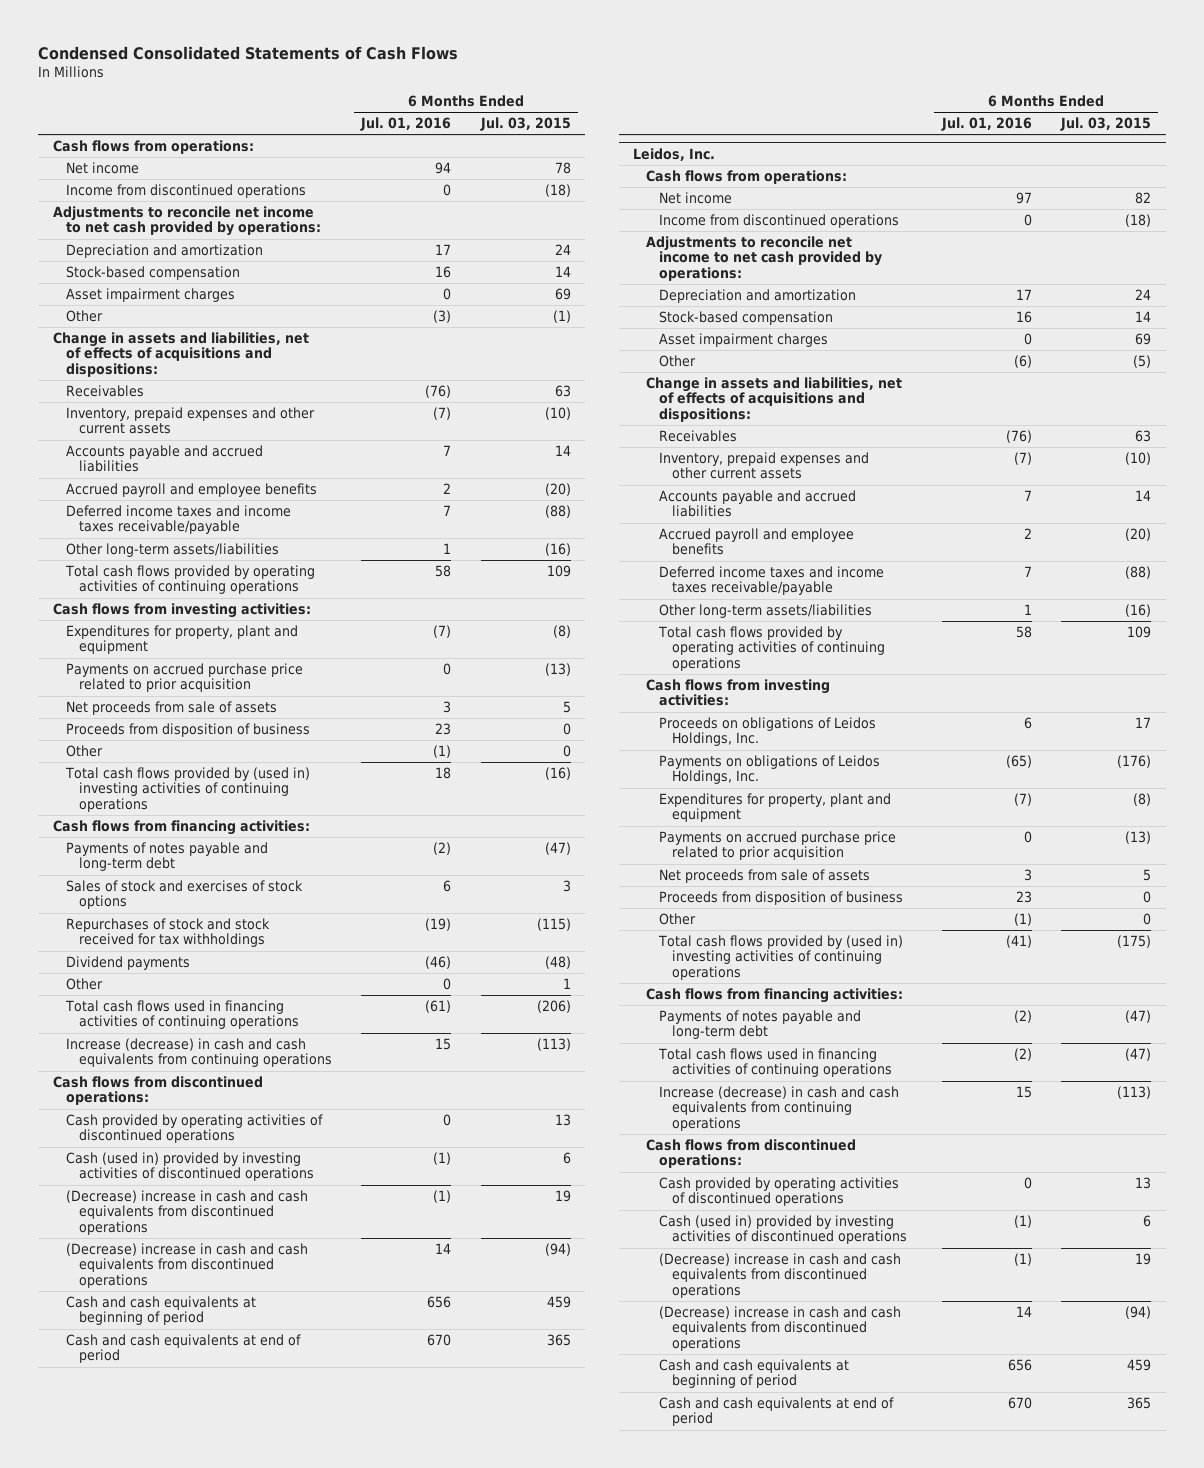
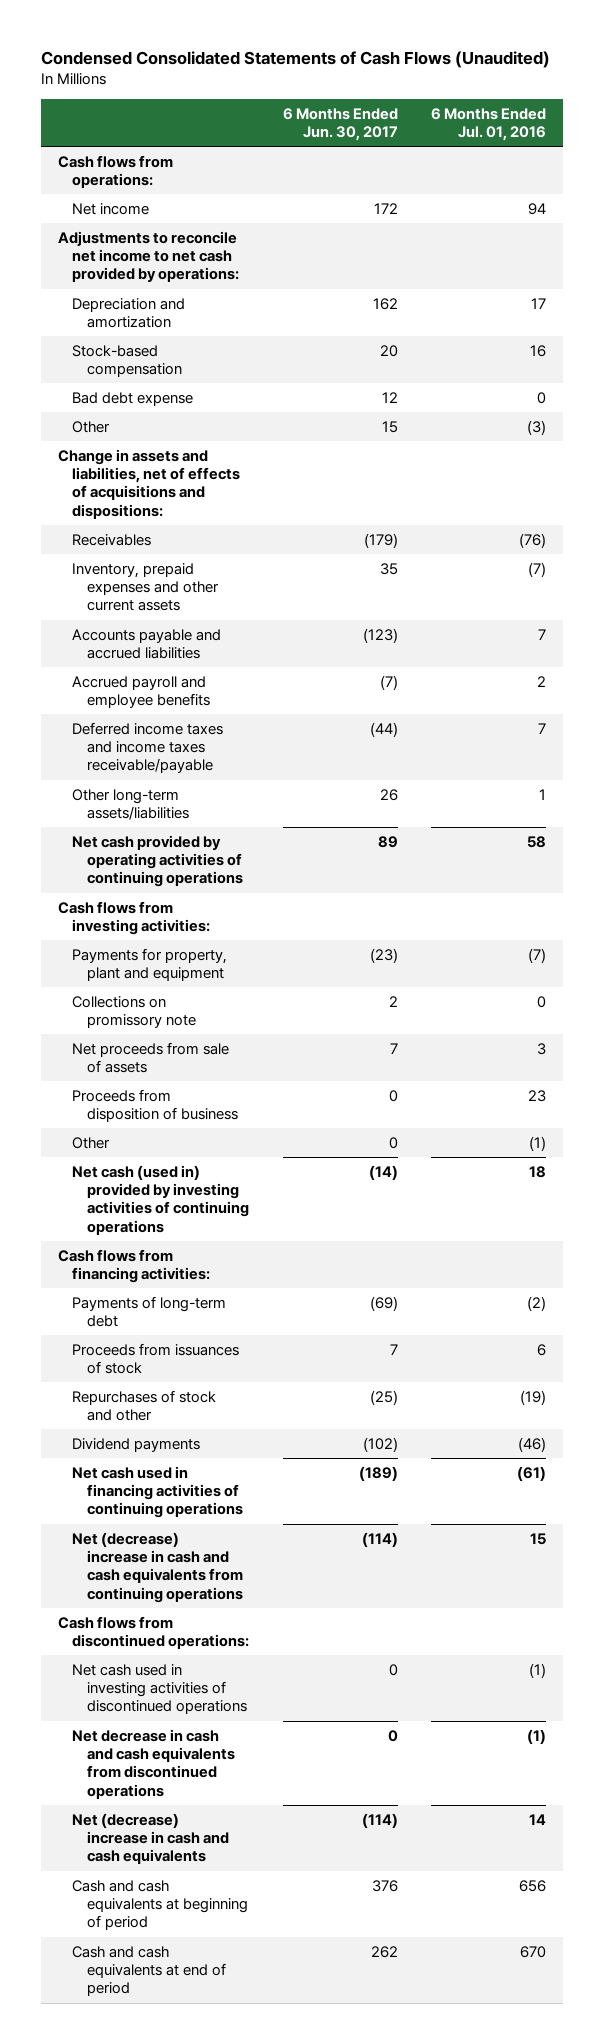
- Condensed Consolidated Statements of Cash Flows
+ Condensed Consolidated Statements of Cash Flows (Unaudited)
- | 6 Months Ended Jul. 01, 2016 | 6 Months Ended Jul. 03, 2015
+ | 6 Months Ended Jun. 30, 2017 | 6 Months Ended Jul. 01, 2016
- Income from discontinued operations | 0 | (18)
- Asset impairment charges | 0 | 69
+ Bad debt expense | 12 | 0
- Total cash flows provided by operating activities of continuing operations | 58 | 109
+ Net cash provided by operating activities of continuing operations | 89 | 58
- Expenditures for property, plant and equipment | (7) | (8)
- Payments on accrued purchase price related to prior acquisition | 0 | (13)
+ Payments for property, plant and equipment | (23) | (7)
+ Collections on promissory note | 2 | 0
- Total cash flows provided by (used in) investing activities of continuing operations | 18 | (16)
+ Net cash (used in) provided by investing activities of continuing operations | (14) | 18
- Payments of notes payable and long-term debt | (2) | (47)
- Sales of stock and exercises of stock options | 6 | 3
- Repurchases of stock and stock received for tax withholdings | (19) | (115)
+ Payments of long-term debt | (69) | (2)
+ Proceeds from issuances of stock | 7 | 6
+ Repurchases of stock and other | (25) | (19)
- Other | 0 | 1
- Total cash flows used in financing activities of continuing operations | (61) | (206)
- Increase (decrease) in cash and cash equivalents from continuing operations | 15 | (113)
- Cash flows from discontinued operations:
- Cash provided by operating activities of discontinued operations | 0 | 13
- Cash (used in) provided by investing activities of discontinued operations | (1) | 6
- (Decrease) increase in cash and cash equivalents from discontinued operations | (1) | 19
- (Decrease) increase in cash and cash equivalents from discontinued operations | 14 | (94)
- Cash and cash equivalents at beginning of period | 656 | 459
- Cash and cash equivalents at end of period | 670 | 365
- Leidos, Inc.
- Cash flows from operations:
- Net income | 97 | 82
- Income from discontinued operations | 0 | (18)
- Adjustments to reconcile net income to net cash provided by operations:
- Depreciation and amortization | 17 | 24
- Stock-based compensation | 16 | 14
- Asset impairment charges | 0 | 69
- Other | (6) | (5)
- Change in assets and liabilities, net of effects of acquisitions and dispositions:
- Receivables | (76) | 63
- Inventory, prepaid expenses and other current assets | (7) | (10)
- Accounts payable and accrued liabilities | 7 | 14
- Accrued payroll and employee benefits | 2 | (20)
- Deferred income taxes and income taxes receivable/payable | 7 | (88)
- Other long-term assets/liabilities | 1 | (16)
- Total cash flows provided by operating activities of continuing operations | 58 | 109
- Cash flows from investing activities:
- Proceeds on obligations of Leidos Holdings, Inc. | 6 | 17
- Payments on obligations of Leidos Holdings, Inc. | (65) | (176)
- Expenditures for property, plant and equipment | (7) | (8)
- Payments on accrued purchase price related to prior acquisition | 0 | (13)
- Net proceeds from sale of assets | 3 | 5
- Proceeds from disposition of business | 23 | 0
- Other | (1) | 0
- Total cash flows provided by (used in) investing activities of continuing operations | (41) | (175)
- Cash flows from financing activities:
- Payments of notes payable and long-term debt | (2) | (47)
- Total cash flows used in financing activities of continuing operations | (2) | (47)
- Increase (decrease) in cash and cash equivalents from continuing operations | 15 | (113)
+ Net cash used in financing activities of continuing operations | (189) | (61)
+ Net (decrease) increase in cash and cash equivalents from continuing operations | (114) | 15
- Cash provided by operating activities of discontinued operations | 0 | 13
- Cash (used in) provided by investing activities of discontinued operations | (1) | 6
- (Decrease) increase in cash and cash equivalents from discontinued operations | (1) | 19
- (Decrease) increase in cash and cash equivalents from discontinued operations | 14 | (94)
+ Net cash used in investing activities of discontinued operations | 0 | (1)
+ Net decrease in cash and cash equivalents from discontinued operations | 0 | (1)
+ Net (decrease) increase in cash and cash equivalents | (114) | 14

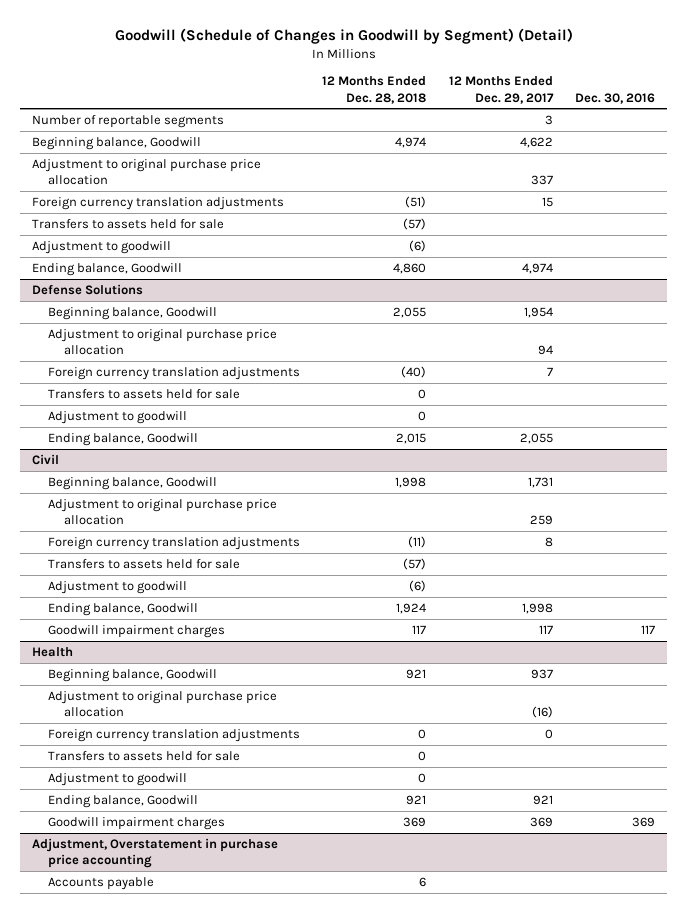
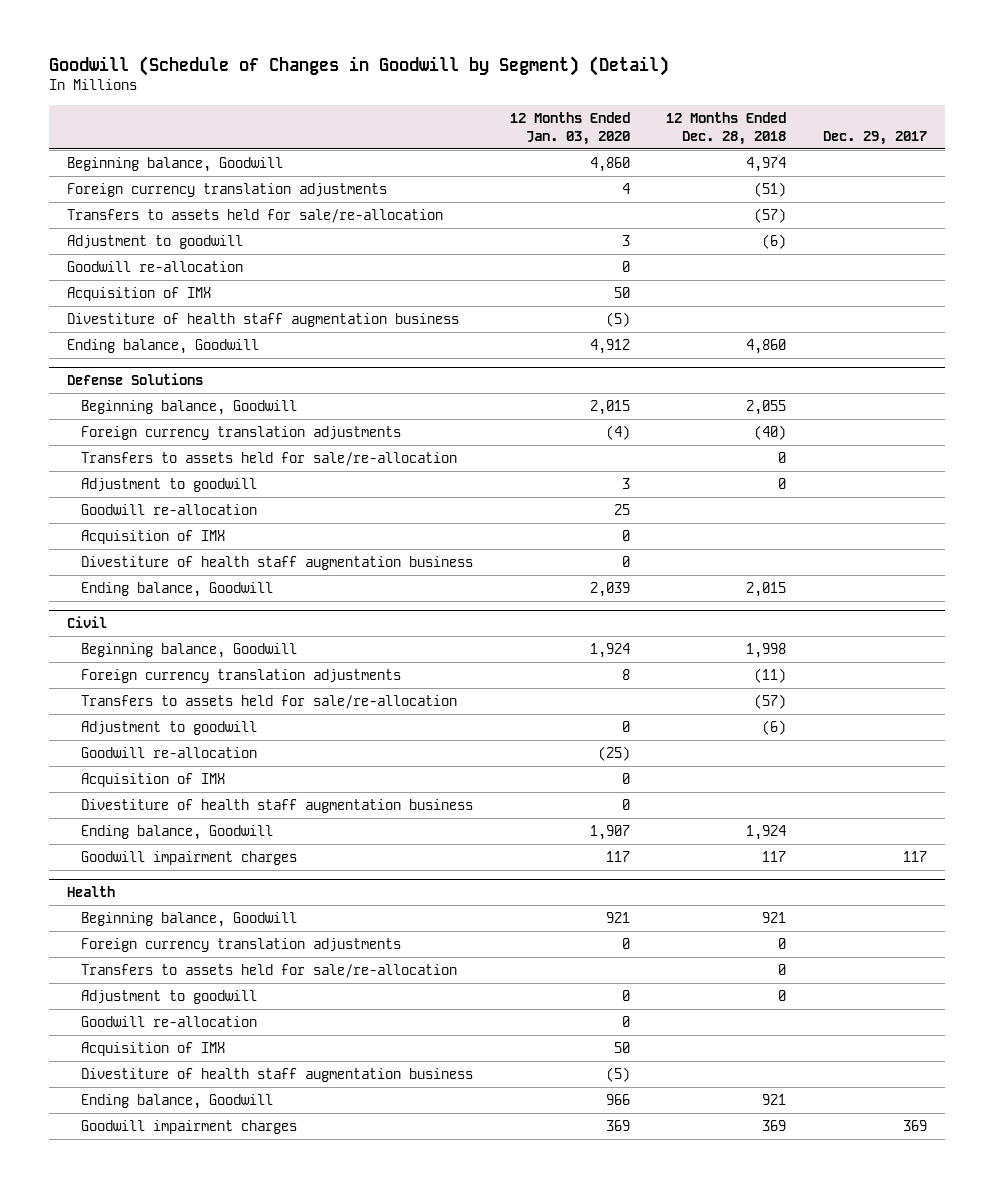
- | 12 Months Ended Dec. 28, 2018 | 12 Months Ended Dec. 29, 2017 | Dec. 30, 2016
+ | 12 Months Ended Jan. 03, 2020 | 12 Months Ended Dec. 28, 2018 | Dec. 29, 2017
- Number of reportable segments | | 3 |
- Adjustment to original purchase price allocation | | 337 |
- Transfers to assets held for sale | (57) | |
+ Transfers to assets held for sale/re-allocation | | (57) |
+ Goodwill re-allocation | 0 | |
+ Acquisition of IMX | 50 | |
+ Divestiture of health staff augmentation business | (5) | |
@ Defense Solutions
- Adjustment to original purchase price allocation | | 94 |
- Transfers to assets held for sale | 0 | |
+ Transfers to assets held for sale/re-allocation | | 0 |
+ Goodwill re-allocation | 25 | |
+ Acquisition of IMX | 0 | |
+ Divestiture of health staff augmentation business | 0 | |
@ Civil
- Adjustment to original purchase price allocation | | 259 |
- Transfers to assets held for sale | (57) | |
+ Transfers to assets held for sale/re-allocation | | (57) |
+ Goodwill re-allocation | (25) | |
+ Acquisition of IMX | 0 | |
+ Divestiture of health staff augmentation business | 0 | |
@ Health
- Adjustment to original purchase price allocation | | (16) |
- Transfers to assets held for sale | 0 | |
+ Transfers to assets held for sale/re-allocation | | 0 |
+ Goodwill re-allocation | 0 | |
+ Acquisition of IMX | 50 | |
+ Divestiture of health staff augmentation business | (5) | |
- Adjustment, Overstatement in purchase price accounting
- Accounts payable | 6 | |

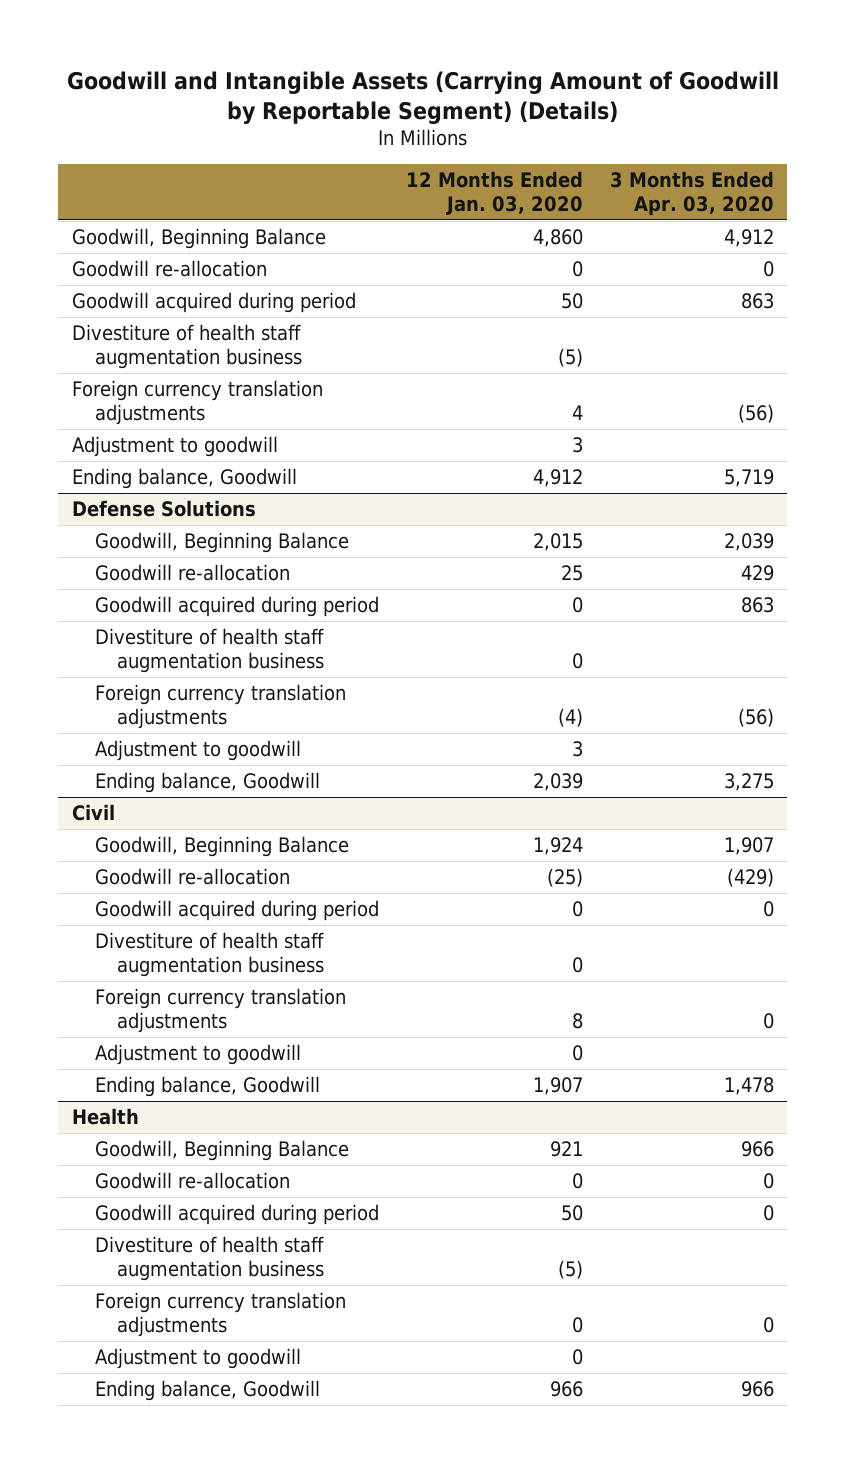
- Goodwill (Schedule of Changes in Goodwill by Segment) (Detail)
+ Goodwill and Intangible Assets (Carrying Amount of Goodwill by Reportable Segment) (Details)
- | 12 Months Ended Jan. 03, 2020 | 12 Months Ended Dec. 28, 2018 | Dec. 29, 2017
+ | 12 Months Ended Jan. 03, 2020 | 3 Months Ended Apr. 03, 2020
- Beginning balance, Goodwill | 4,860 | 4,974 |
- Transfers to assets held for sale/re-allocation | | (57) |
+ Goodwill, Beginning Balance | 4,860 | 4,912
- Acquisition of IMX | 50 | |
+ Goodwill acquired during period | 50 | 863
moved down: Foreign currency translation adjustments | 4 | (56)
moved down: Adjustment to goodwill | 3 |
@ Defense Solutions
- Beginning balance, Goodwill | 2,015 | 2,055 |
- Transfers to assets held for sale/re-allocation | | 0 |
+ Goodwill, Beginning Balance | 2,015 | 2,039
- Acquisition of IMX | 0 | |
+ Goodwill acquired during period | 0 | 863
moved down: Foreign currency translation adjustments | (4) | (56)
moved down: Adjustment to goodwill | 3 |
@ Civil
- Beginning balance, Goodwill | 1,924 | 1,998 |
- Transfers to assets held for sale/re-allocation | | (57) |
+ Goodwill, Beginning Balance | 1,924 | 1,907
- Acquisition of IMX | 0 | |
+ Goodwill acquired during period | 0 | 0
moved down: Foreign currency translation adjustments | 8 | 0
moved down: Adjustment to goodwill | 0 |
- Goodwill impairment charges | 117 | 117 | 117
@ Health
- Beginning balance, Goodwill | 921 | 921 |
- Transfers to assets held for sale/re-allocation | | 0 |
+ Goodwill, Beginning Balance | 921 | 966
- Acquisition of IMX | 50 | |
+ Goodwill acquired during period | 50 | 0
moved down: Foreign currency translation adjustments | 0 | 0
moved down: Adjustment to goodwill | 0 |
- Goodwill impairment charges | 369 | 369 | 369

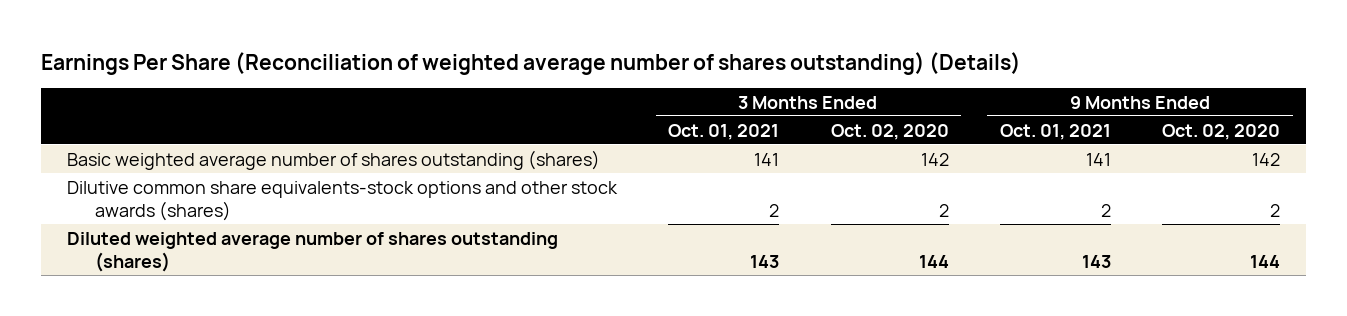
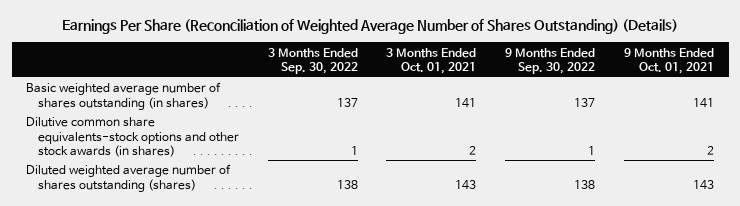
- Earnings Per Share (Reconciliation of weighted average number of shares outstanding) (Details)
+ Earnings Per Share (Reconciliation of Weighted Average Number of Shares Outstanding) (Details)
- | 3 Months Ended Oct. 01, 2021 | 3 Months Ended Oct. 02, 2020 | 9 Months Ended Oct. 01, 2021 | 9 Months Ended Oct. 02, 2020
+ | 3 Months Ended Sep. 30, 2022 | 3 Months Ended Oct. 01, 2021 | 9 Months Ended Sep. 30, 2022 | 9 Months Ended Oct. 01, 2021
- Basic weighted average number of shares outstanding (shares) | 141 | 142 | 141 | 142
- Dilutive common share equivalents-stock options and other stock awards (shares) | 2 | 2 | 2 | 2
+ Basic weighted average number of shares outstanding (in shares) | 137 | 141 | 137 | 141
+ Dilutive common share equivalents-stock options and other stock awards (in shares) | 1 | 2 | 1 | 2

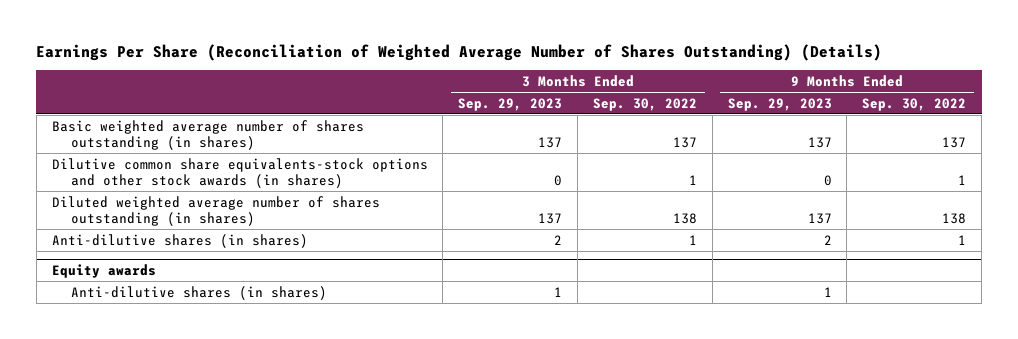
- | 3 Months Ended Sep. 30, 2022 | 3 Months Ended Oct. 01, 2021 | 9 Months Ended Sep. 30, 2022 | 9 Months Ended Oct. 01, 2021
+ | 3 Months Ended Sep. 29, 2023 | 3 Months Ended Sep. 30, 2022 | 9 Months Ended Sep. 29, 2023 | 9 Months Ended Sep. 30, 2022
- Diluted weighted average number of shares outstanding (shares) | 138 | 143 | 138 | 143
+ Diluted weighted average number of shares outstanding (in shares) | 137 | 138 | 137 | 138
+ Anti-dilutive shares (in shares) | 2 | 1 | 2 | 1
+ Equity awards
+ Anti-dilutive shares (in shares) | 1 | | 1 |

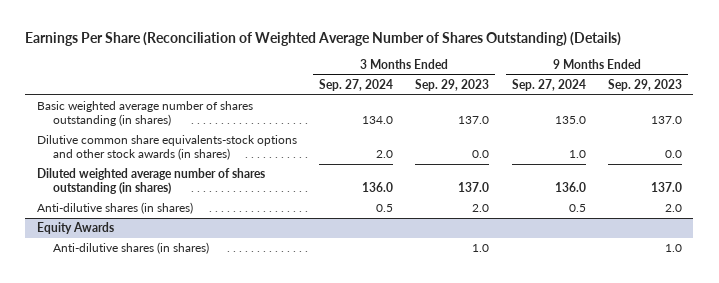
- | 3 Months Ended Sep. 29, 2023 | 3 Months Ended Sep. 30, 2022 | 9 Months Ended Sep. 29, 2023 | 9 Months Ended Sep. 30, 2022
+ | 3 Months Ended Sep. 27, 2024 | 3 Months Ended Sep. 29, 2023 | 9 Months Ended Sep. 27, 2024 | 9 Months Ended Sep. 29, 2023
- Basic weighted average number of shares outstanding (in shares) | 137 | 137 | 137 | 137
- Dilutive common share equivalents-stock options and other stock awards (in shares) | 0 | 1 | 0 | 1
- Diluted weighted average number of shares outstanding (in shares) | 137 | 138 | 137 | 138
- Anti-dilutive shares (in shares) | 2 | 1 | 2 | 1
- Equity awards
- Anti-dilutive shares (in shares) | 1 | | 1 |
+ Basic weighted average number of shares outstanding (in shares) | 134.0 | 137.0 | 135.0 | 137.0
+ Dilutive common share equivalents-stock options and other stock awards (in shares) | 2.0 | 0.0 | 1.0 | 0.0
+ Diluted weighted average number of shares outstanding (in shares) | 136.0 | 137.0 | 136.0 | 137.0
+ Anti-dilutive shares (in shares) | 0.5 | 2.0 | 0.5 | 2.0
+ Equity Awards
+ Anti-dilutive shares (in shares) | | 1.0 | | 1.0

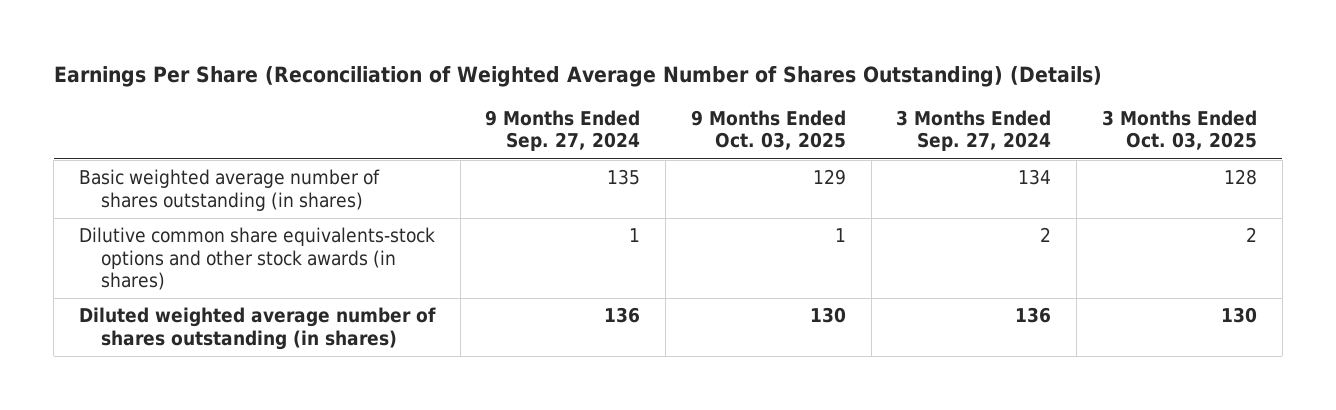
- | 3 Months Ended Sep. 27, 2024 | 3 Months Ended Sep. 29, 2023 | 9 Months Ended Sep. 27, 2024 | 9 Months Ended Sep. 29, 2023
+ | 9 Months Ended Sep. 27, 2024 | 9 Months Ended Oct. 03, 2025 | 3 Months Ended Sep. 27, 2024 | 3 Months Ended Oct. 03, 2025
- Basic weighted average number of shares outstanding (in shares) | 134.0 | 137.0 | 135.0 | 137.0
- Dilutive common share equivalents-stock options and other stock awards (in shares) | 2.0 | 0.0 | 1.0 | 0.0
- Diluted weighted average number of shares outstanding (in shares) | 136.0 | 137.0 | 136.0 | 137.0
- Anti-dilutive shares (in shares) | 0.5 | 2.0 | 0.5 | 2.0
- Equity Awards
- Anti-dilutive shares (in shares) | | 1.0 | | 1.0
+ Basic weighted average number of shares outstanding (in shares) | 135 | 129 | 134 | 128
+ Dilutive common share equivalents-stock options and other stock awards (in shares) | 1 | 1 | 2 | 2
+ Diluted weighted average number of shares outstanding (in shares) | 136 | 130 | 136 | 130

